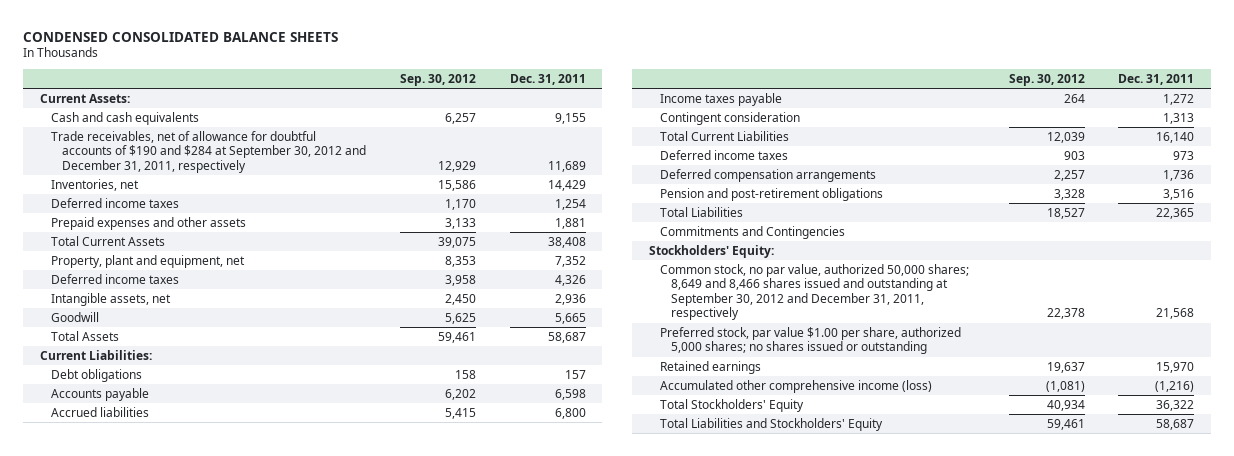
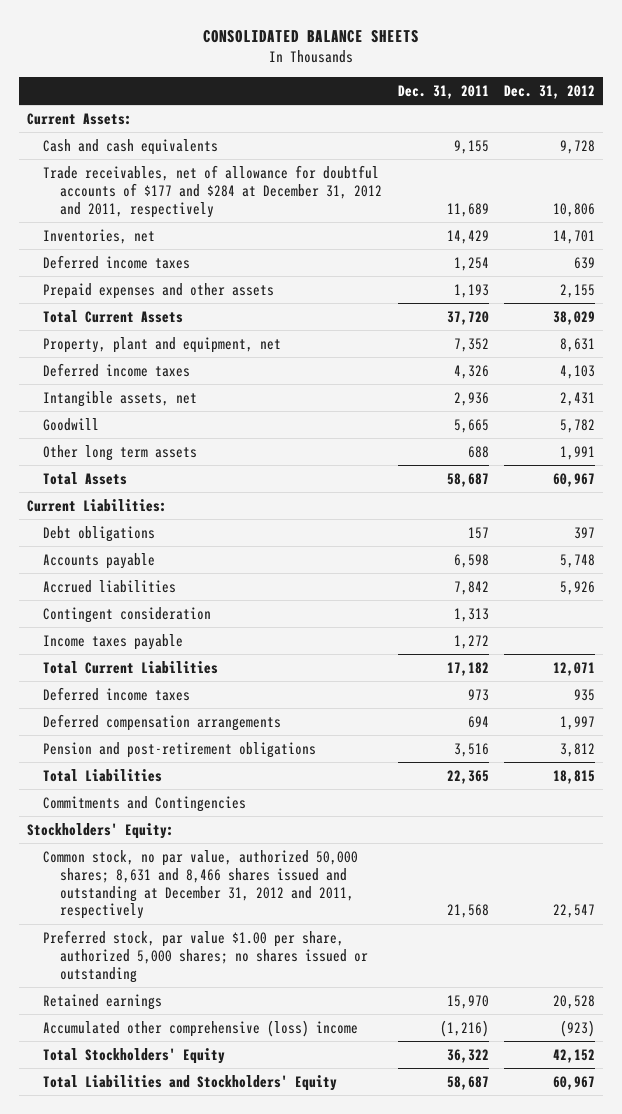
- CONDENSED CONSOLIDATED BALANCE SHEETS
+ CONSOLIDATED BALANCE SHEETS
- | Sep. 30, 2012 | Dec. 31, 2011
+ | Dec. 31, 2011 | Dec. 31, 2012
- Trade receivables, net of allowance for doubtful accounts of $190 and $284 at September 30, 2012 and December 31, 2011, respectively | 12,929 | 11,689
+ Trade receivables, net of allowance for doubtful accounts of $177 and $284 at December 31, 2012 and 2011, respectively | 11,689 | 10,806
- Prepaid expenses and other assets | 3,133 | 1,881
- Total Current Assets | 39,075 | 38,408
+ Prepaid expenses and other assets | 1,193 | 2,155
+ Total Current Assets | 37,720 | 38,029
+ Other long term assets | 688 | 1,991
- Accrued liabilities | 5,415 | 6,800
+ Accrued liabilities | 7,842 | 5,926
- Total Current Liabilities | 12,039 | 16,140
moved down: Income taxes payable | 1,272 |
+ Total Current Liabilities | 17,182 | 12,071
- Deferred compensation arrangements | 2,257 | 1,736
+ Deferred compensation arrangements | 694 | 1,997
- Common stock, no par value, authorized 50,000 shares; 8,649 and 8,466 shares issued and outstanding at September 30, 2012 and December 31, 2011, respectively | 22,378 | 21,568
+ Common stock, no par value, authorized 50,000 shares; 8,631 and 8,466 shares issued and outstanding at December 31, 2012 and 2011, respectively | 21,568 | 22,547
- Accumulated other comprehensive income (loss) | (1,081) | (1,216)
+ Accumulated other comprehensive (loss) income | (1,216) | (923)

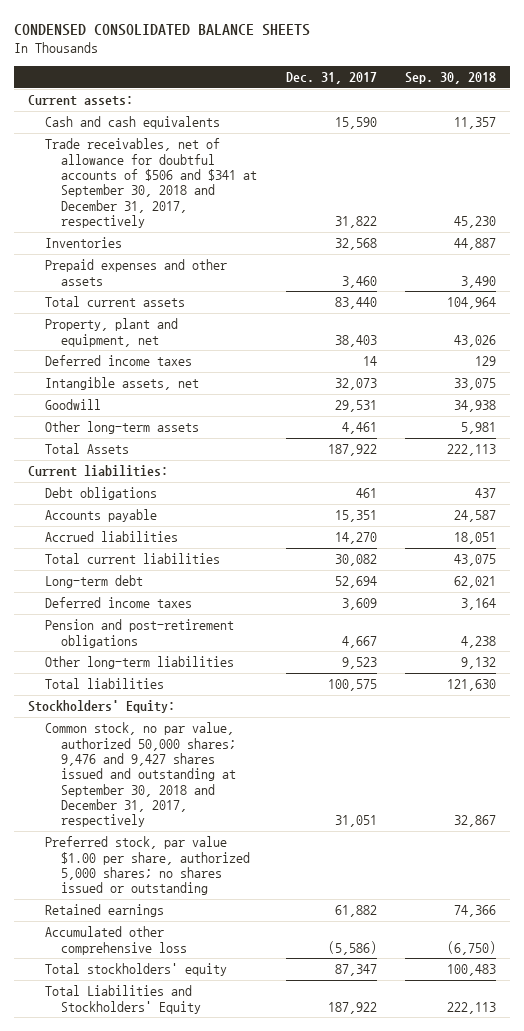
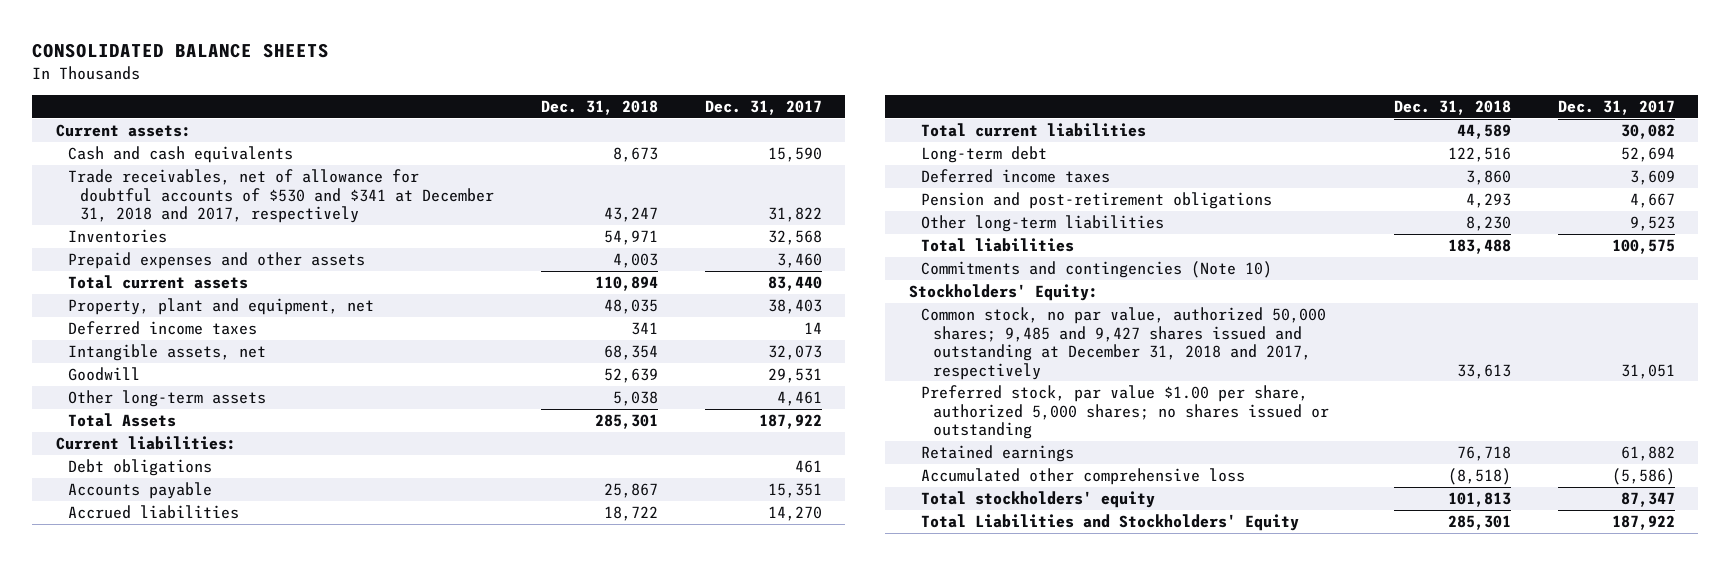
- CONDENSED CONSOLIDATED BALANCE SHEETS
+ CONSOLIDATED BALANCE SHEETS
- | Dec. 31, 2017 | Sep. 30, 2018
+ | Dec. 31, 2018 | Dec. 31, 2017
- Trade receivables, net of allowance for doubtful accounts of $506 and $341 at September 30, 2018 and December 31, 2017, respectively | 31,822 | 45,230
+ Trade receivables, net of allowance for doubtful accounts of $530 and $341 at December 31, 2018 and 2017, respectively | 43,247 | 31,822
+ Commitments and contingencies (Note 10)
- Common stock, no par value, authorized 50,000 shares; 9,476 and 9,427 shares issued and outstanding at September 30, 2018 and December 31, 2017, respectively | 31,051 | 32,867
+ Common stock, no par value, authorized 50,000 shares; 9,485 and 9,427 shares issued and outstanding at December 31, 2018 and 2017, respectively | 33,613 | 31,051

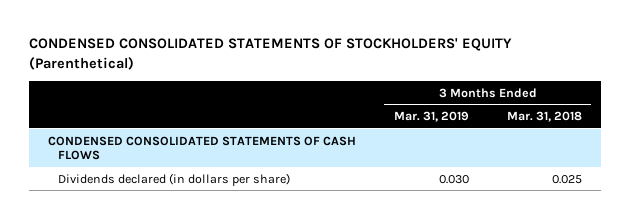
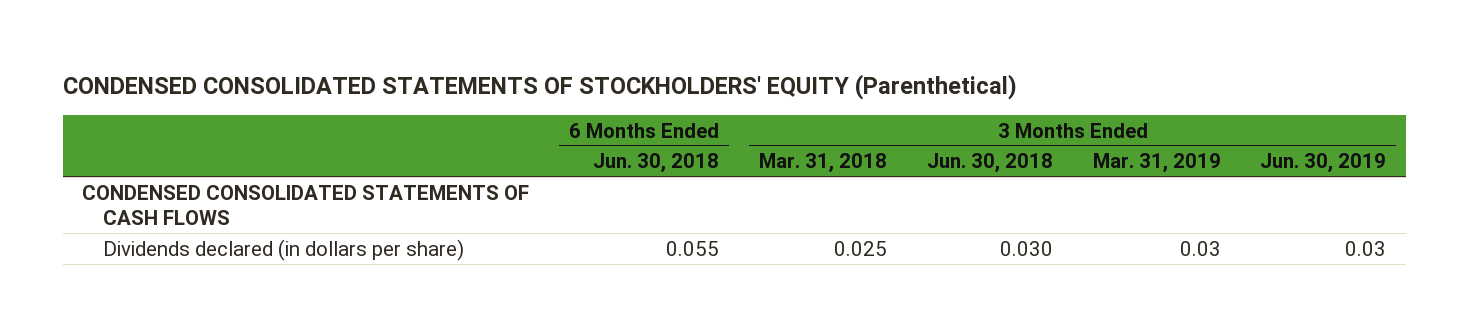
- | 3 Months Ended Mar. 31, 2019 | 3 Months Ended Mar. 31, 2018
+ | 6 Months Ended Jun. 30, 2018 | 3 Months Ended Mar. 31, 2018 | 3 Months Ended Jun. 30, 2018 | 3 Months Ended Mar. 31, 2019 | 3 Months Ended Jun. 30, 2019
- Dividends declared (in dollars per share) | 0.030 | 0.025
+ Dividends declared (in dollars per share) | 0.055 | 0.025 | 0.030 | 0.03 | 0.03

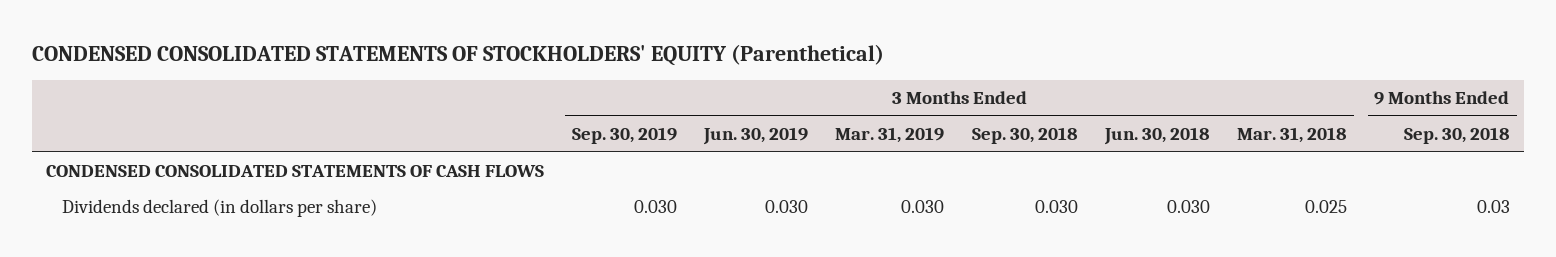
- | 6 Months Ended Jun. 30, 2018 | 3 Months Ended Mar. 31, 2018 | 3 Months Ended Jun. 30, 2018 | 3 Months Ended Mar. 31, 2019 | 3 Months Ended Jun. 30, 2019
+ | 3 Months Ended Sep. 30, 2019 | 3 Months Ended Jun. 30, 2019 | 3 Months Ended Mar. 31, 2019 | 3 Months Ended Sep. 30, 2018 | 3 Months Ended Jun. 30, 2018 | 3 Months Ended Mar. 31, 2018 | 9 Months Ended Sep. 30, 2018
- Dividends declared (in dollars per share) | 0.055 | 0.025 | 0.030 | 0.03 | 0.03
+ Dividends declared (in dollars per share) | 0.030 | 0.030 | 0.030 | 0.030 | 0.030 | 0.025 | 0.03

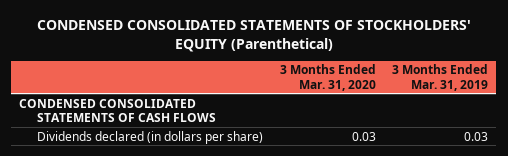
- | 3 Months Ended Sep. 30, 2019 | 3 Months Ended Jun. 30, 2019 | 3 Months Ended Mar. 31, 2019 | 3 Months Ended Sep. 30, 2018 | 3 Months Ended Jun. 30, 2018 | 3 Months Ended Mar. 31, 2018 | 9 Months Ended Sep. 30, 2018
+ | 3 Months Ended Mar. 31, 2020 | 3 Months Ended Mar. 31, 2019
- Dividends declared (in dollars per share) | 0.030 | 0.030 | 0.030 | 0.030 | 0.030 | 0.025 | 0.03
+ Dividends declared (in dollars per share) | 0.03 | 0.03

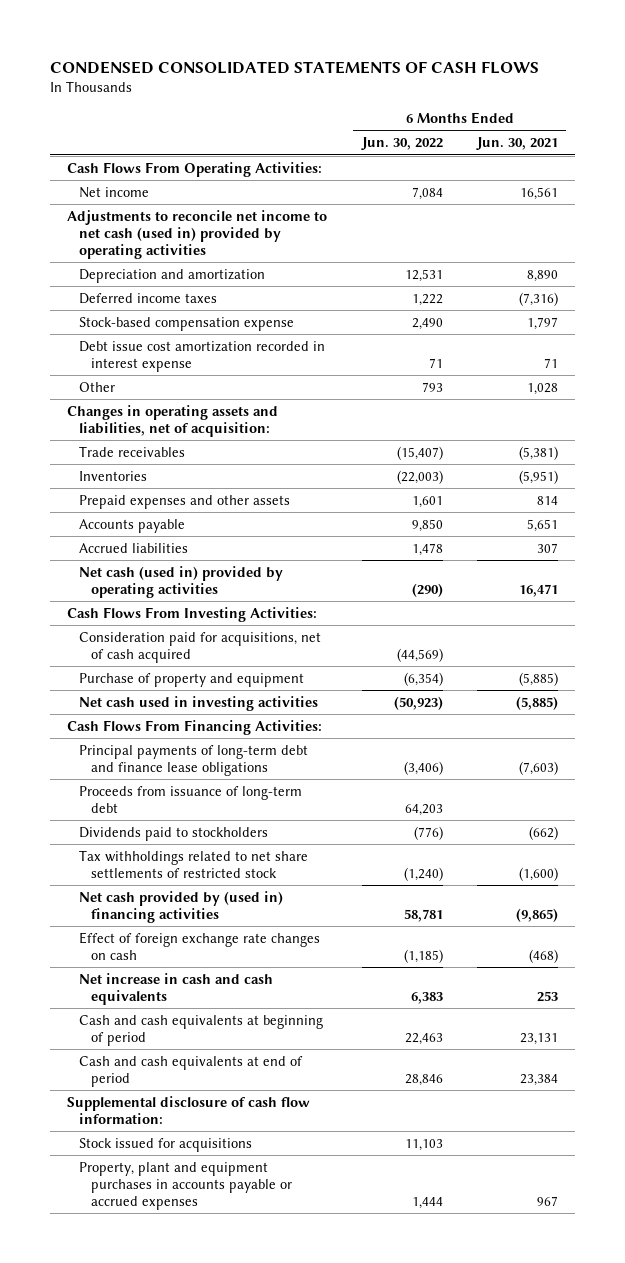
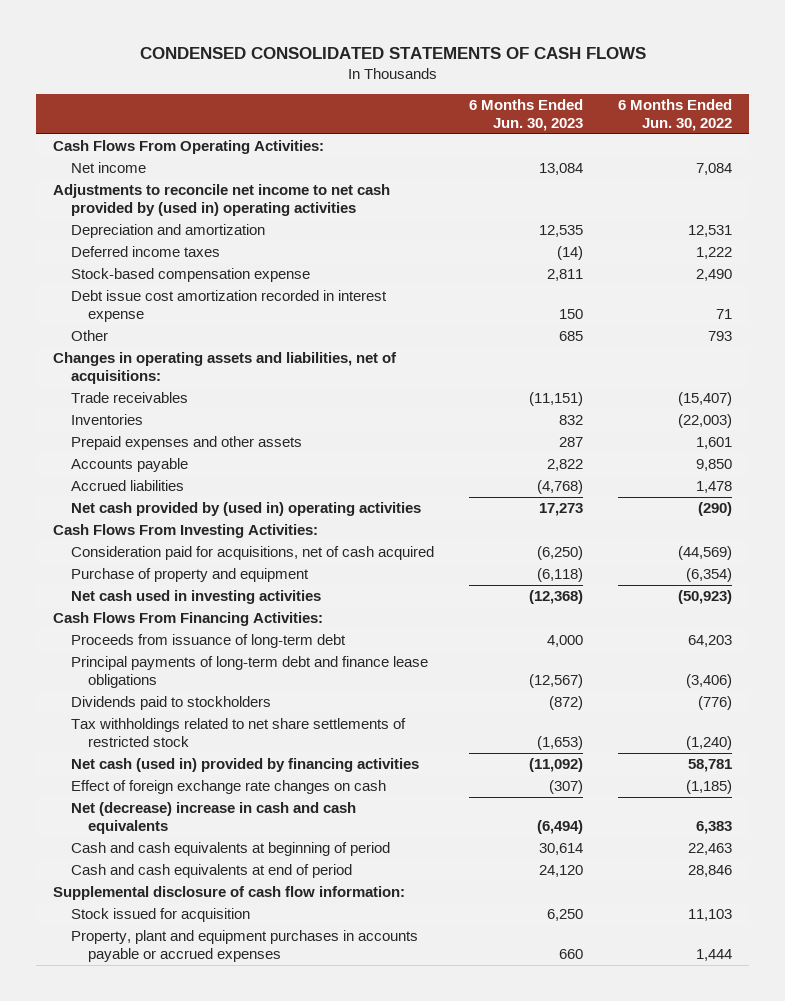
- | 6 Months Ended Jun. 30, 2022 | 6 Months Ended Jun. 30, 2021
+ | 6 Months Ended Jun. 30, 2023 | 6 Months Ended Jun. 30, 2022
- Adjustments to reconcile net income to net cash (used in) provided by operating activities
+ Adjustments to reconcile net income to net cash provided by (used in) operating activities
- Changes in operating assets and liabilities, net of acquisition:
+ Changes in operating assets and liabilities, net of acquisitions:
- Net cash (used in) provided by operating activities | (290) | 16,471
+ Net cash provided by (used in) operating activities | 17,273 | (290)
moved down: Principal payments of long-term debt and finance lease obligations | (12,567) | (3,406)
- Net cash provided by (used in) financing activities | 58,781 | (9,865)
+ Net cash (used in) provided by financing activities | (11,092) | 58,781
- Net increase in cash and cash equivalents | 6,383 | 253
+ Net (decrease) increase in cash and cash equivalents | (6,494) | 6,383
- Stock issued for acquisitions | 11,103 |
+ Stock issued for acquisition | 6,250 | 11,103

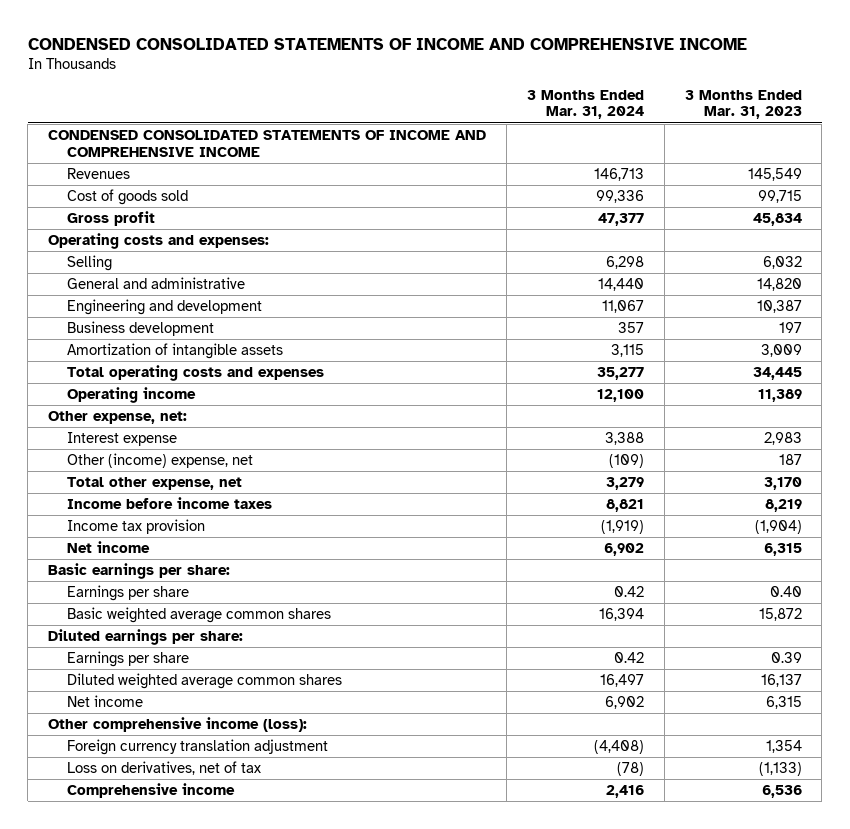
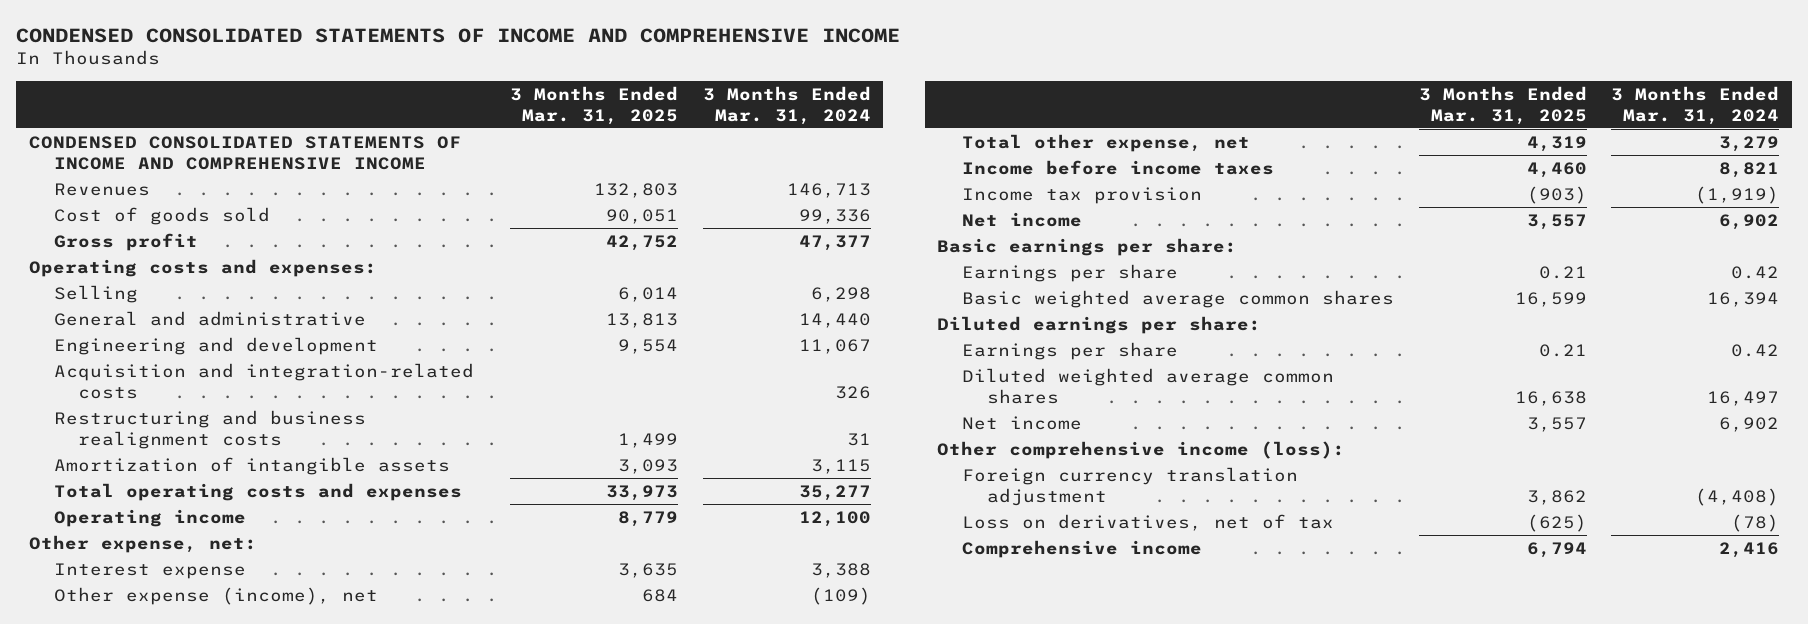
- | 3 Months Ended Mar. 31, 2024 | 3 Months Ended Mar. 31, 2023
+ | 3 Months Ended Mar. 31, 2025 | 3 Months Ended Mar. 31, 2024
- Business development | 357 | 197
+ Acquisition and integration-related costs | | 326
+ Restructuring and business realignment costs | 1,499 | 31
- Other (income) expense, net | (109) | 187
+ Other expense (income), net | 684 | (109)

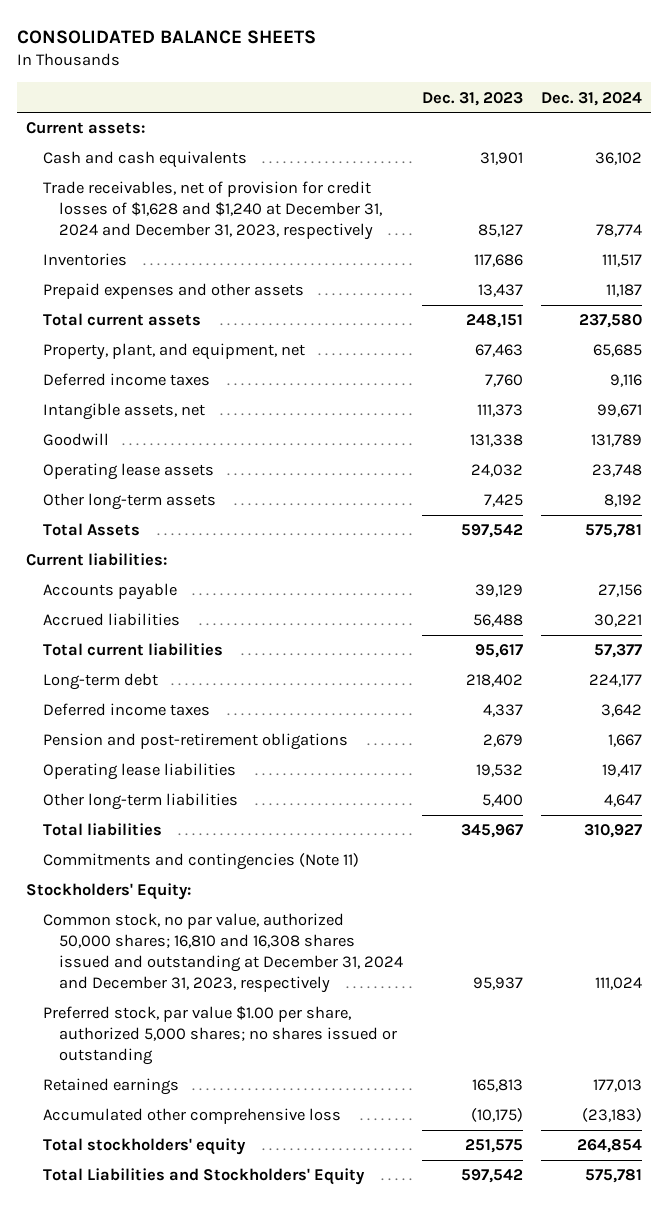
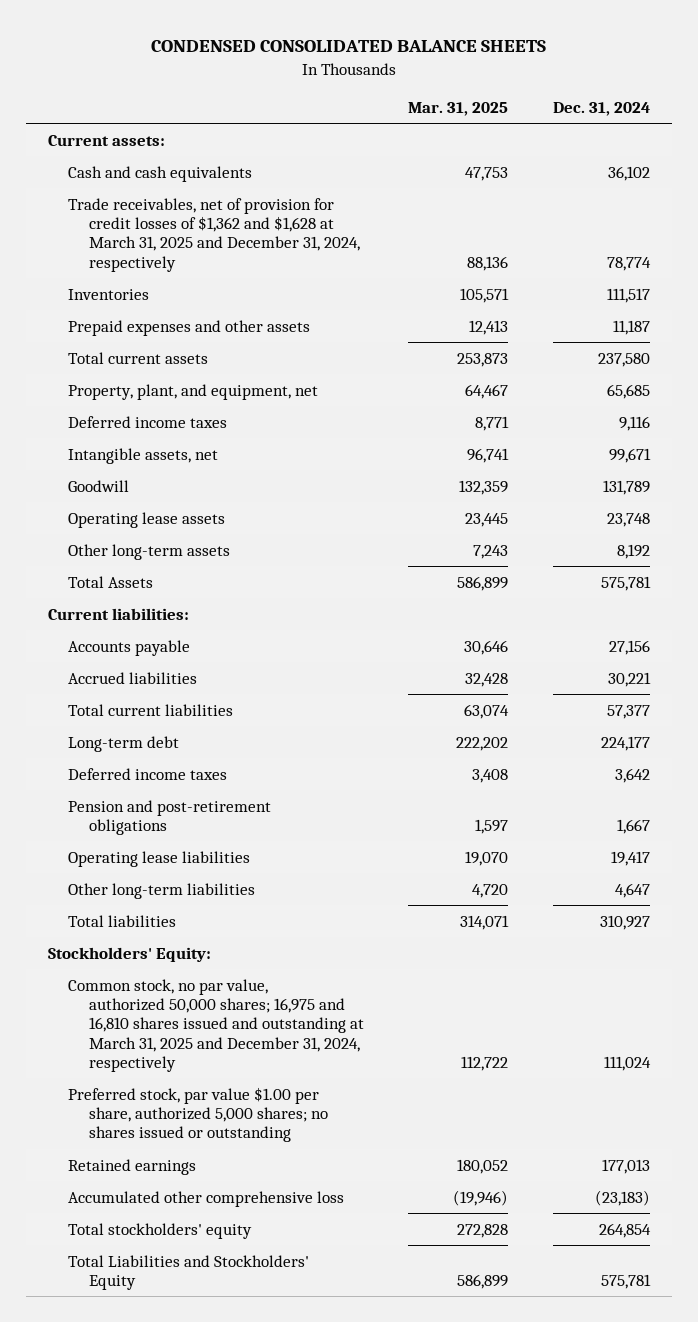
- CONSOLIDATED BALANCE SHEETS
+ CONDENSED CONSOLIDATED BALANCE SHEETS
- | Dec. 31, 2023 | Dec. 31, 2024
+ | Mar. 31, 2025 | Dec. 31, 2024
- Trade receivables, net of provision for credit losses of $1,628 and $1,240 at December 31, 2024 and December 31, 2023, respectively | 85,127 | 78,774
+ Trade receivables, net of provision for credit losses of $1,362 and $1,628 at March 31, 2025 and December 31, 2024, respectively | 88,136 | 78,774
- Commitments and contingencies (Note 11)
- Common stock, no par value, authorized 50,000 shares; 16,810 and 16,308 shares issued and outstanding at December 31, 2024 and December 31, 2023, respectively | 95,937 | 111,024
+ Common stock, no par value, authorized 50,000 shares; 16,975 and 16,810 shares issued and outstanding at March 31, 2025 and December 31, 2024, respectively | 112,722 | 111,024

